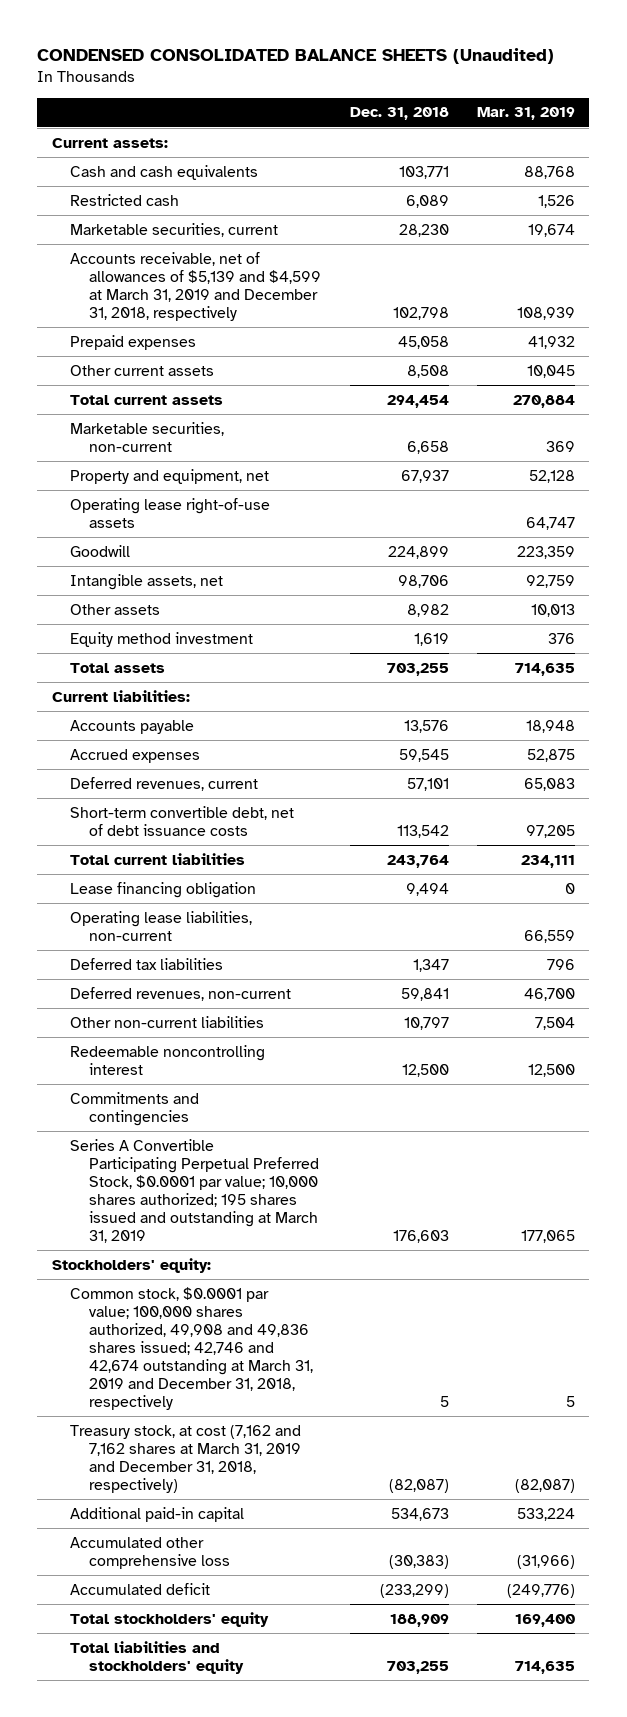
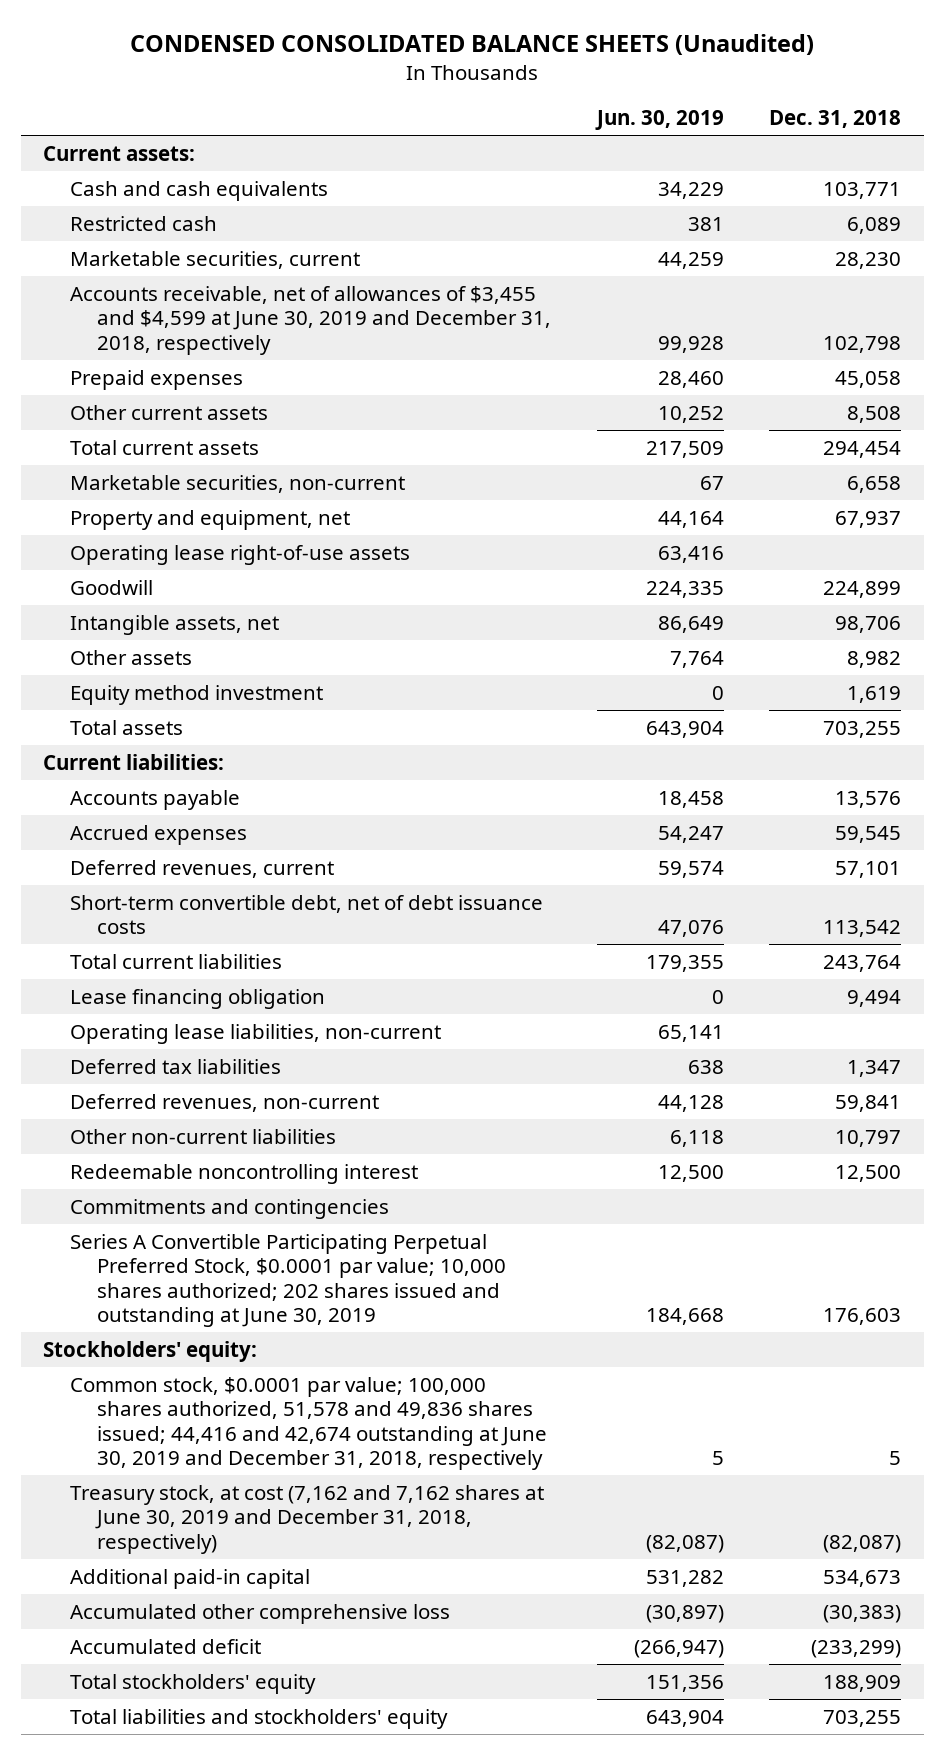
- | Dec. 31, 2018 | Mar. 31, 2019
+ | Jun. 30, 2019 | Dec. 31, 2018
- Accounts receivable, net of allowances of $5,139 and $4,599 at March 31, 2019 and December 31, 2018, respectively | 102,798 | 108,939
+ Accounts receivable, net of allowances of $3,455 and $4,599 at June 30, 2019 and December 31, 2018, respectively | 99,928 | 102,798
- Series A Convertible Participating Perpetual Preferred Stock, $0.0001 par value; 10,000 shares authorized; 195 shares issued and outstanding at March 31, 2019 | 176,603 | 177,065
+ Series A Convertible Participating Perpetual Preferred Stock, $0.0001 par value; 10,000 shares authorized; 202 shares issued and outstanding at June 30, 2019 | 184,668 | 176,603
- Common stock, $0.0001 par value; 100,000 shares authorized, 49,908 and 49,836 shares issued; 42,746 and 42,674 outstanding at March 31, 2019 and December 31, 2018, respectively | 5 | 5
- Treasury stock, at cost (7,162 and 7,162 shares at March 31, 2019 and December 31, 2018, respectively) | (82,087) | (82,087)
+ Common stock, $0.0001 par value; 100,000 shares authorized, 51,578 and 49,836 shares issued; 44,416 and 42,674 outstanding at June 30, 2019 and December 31, 2018, respectively | 5 | 5
+ Treasury stock, at cost (7,162 and 7,162 shares at June 30, 2019 and December 31, 2018, respectively) | (82,087) | (82,087)

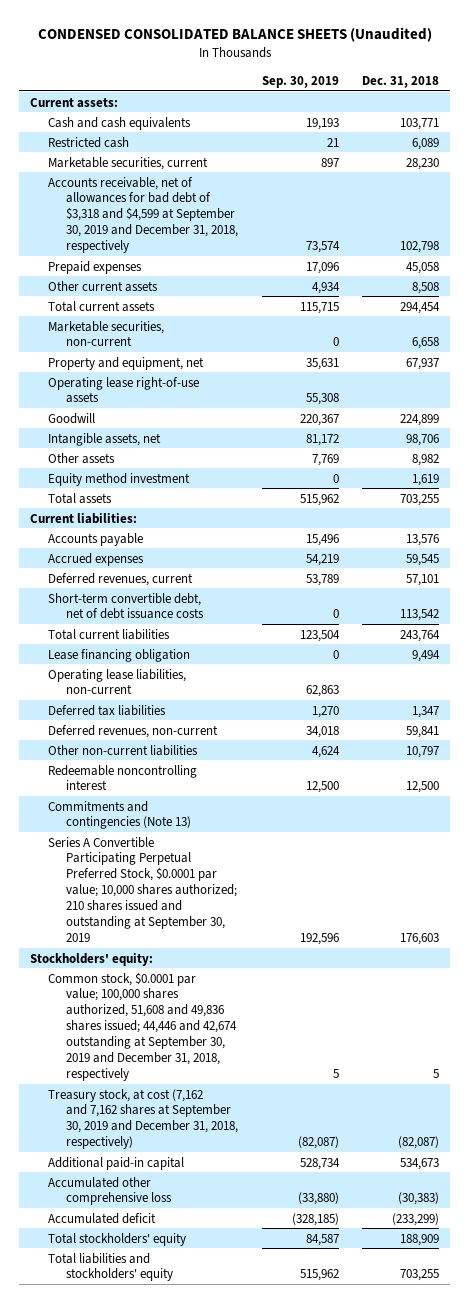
- | Jun. 30, 2019 | Dec. 31, 2018
+ | Sep. 30, 2019 | Dec. 31, 2018
- Accounts receivable, net of allowances of $3,455 and $4,599 at June 30, 2019 and December 31, 2018, respectively | 99,928 | 102,798
+ Accounts receivable, net of allowances for bad debt of $3,318 and $4,599 at September 30, 2019 and December 31, 2018, respectively | 73,574 | 102,798
- Commitments and contingencies
- Series A Convertible Participating Perpetual Preferred Stock, $0.0001 par value; 10,000 shares authorized; 202 shares issued and outstanding at June 30, 2019 | 184,668 | 176,603
+ Commitments and contingencies (Note 13)
+ Series A Convertible Participating Perpetual Preferred Stock, $0.0001 par value; 10,000 shares authorized; 210 shares issued and outstanding at September 30, 2019 | 192,596 | 176,603
- Common stock, $0.0001 par value; 100,000 shares authorized, 51,578 and 49,836 shares issued; 44,416 and 42,674 outstanding at June 30, 2019 and December 31, 2018, respectively | 5 | 5
- Treasury stock, at cost (7,162 and 7,162 shares at June 30, 2019 and December 31, 2018, respectively) | (82,087) | (82,087)
+ Common stock, $0.0001 par value; 100,000 shares authorized, 51,608 and 49,836 shares issued; 44,446 and 42,674 outstanding at September 30, 2019 and December 31, 2018, respectively | 5 | 5
+ Treasury stock, at cost (7,162 and 7,162 shares at September 30, 2019 and December 31, 2018, respectively) | (82,087) | (82,087)

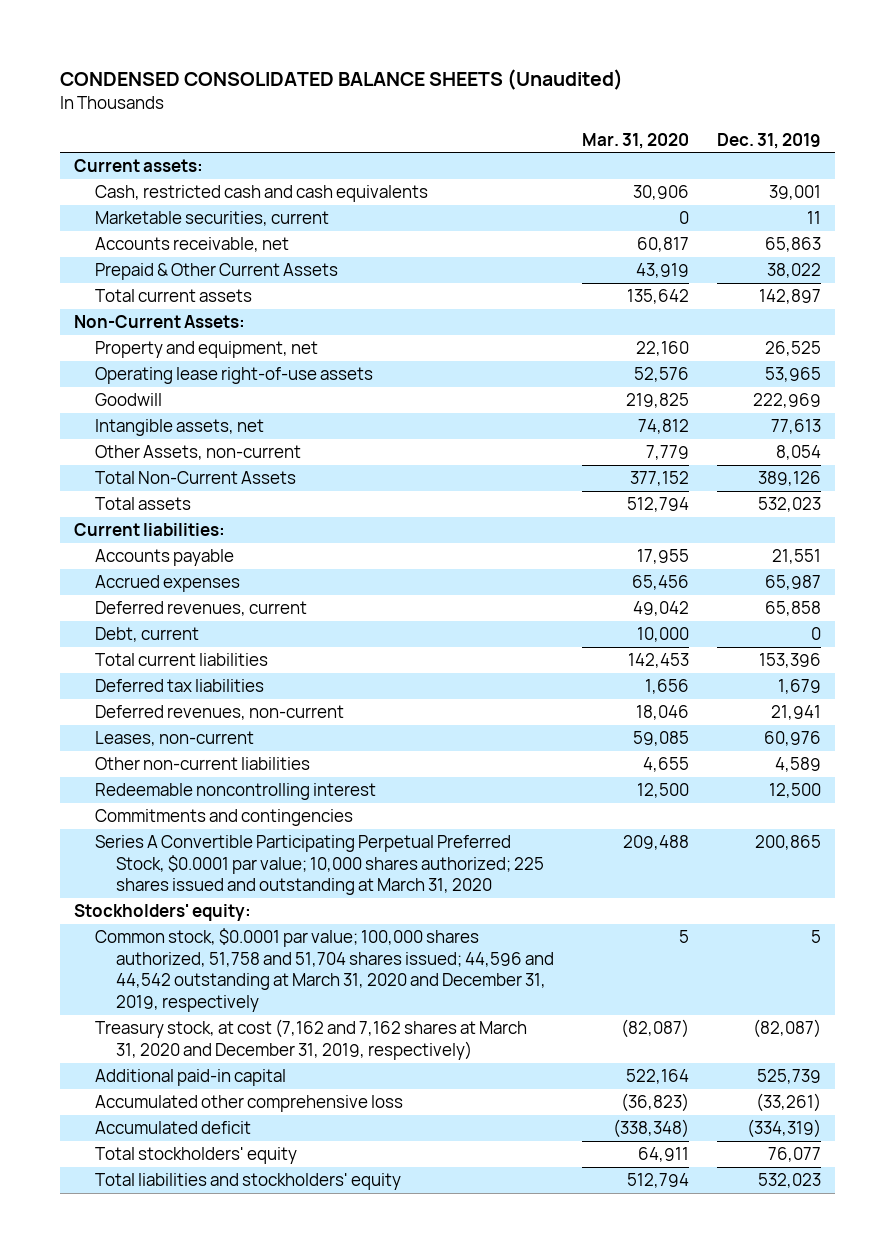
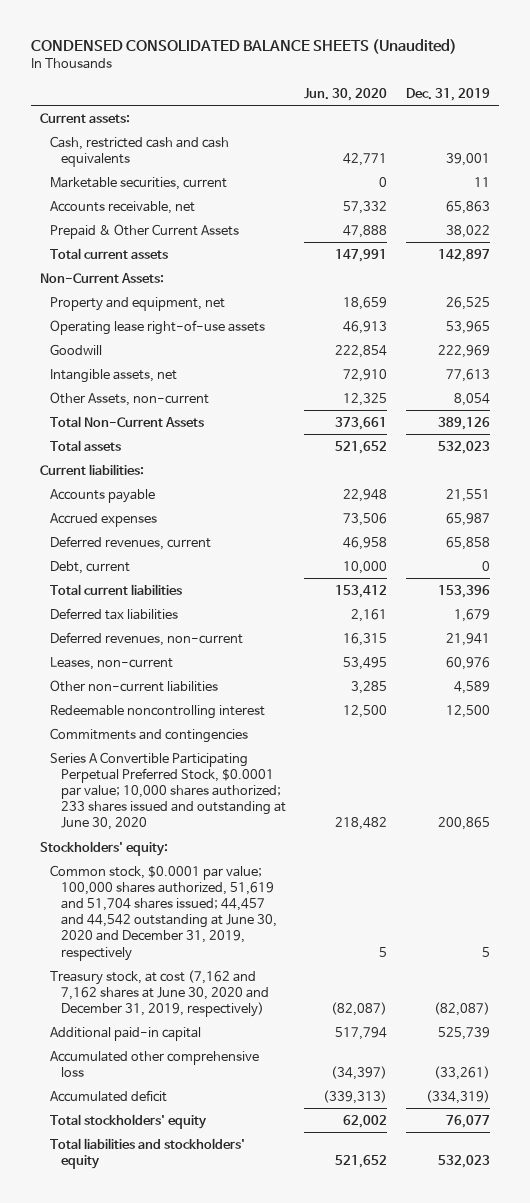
- | Mar. 31, 2020 | Dec. 31, 2019
+ | Jun. 30, 2020 | Dec. 31, 2019
- Series A Convertible Participating Perpetual Preferred Stock, $0.0001 par value; 10,000 shares authorized; 225 shares issued and outstanding at March 31, 2020 | 209,488 | 200,865
+ Series A Convertible Participating Perpetual Preferred Stock, $0.0001 par value; 10,000 shares authorized; 233 shares issued and outstanding at June 30, 2020 | 218,482 | 200,865
- Common stock, $0.0001 par value; 100,000 shares authorized, 51,758 and 51,704 shares issued; 44,596 and 44,542 outstanding at March 31, 2020 and December 31, 2019, respectively | 5 | 5
- Treasury stock, at cost (7,162 and 7,162 shares at March 31, 2020 and December 31, 2019, respectively) | (82,087) | (82,087)
+ Common stock, $0.0001 par value; 100,000 shares authorized, 51,619 and 51,704 shares issued; 44,457 and 44,542 outstanding at June 30, 2020 and December 31, 2019, respectively | 5 | 5
+ Treasury stock, at cost (7,162 and 7,162 shares at June 30, 2020 and December 31, 2019, respectively) | (82,087) | (82,087)

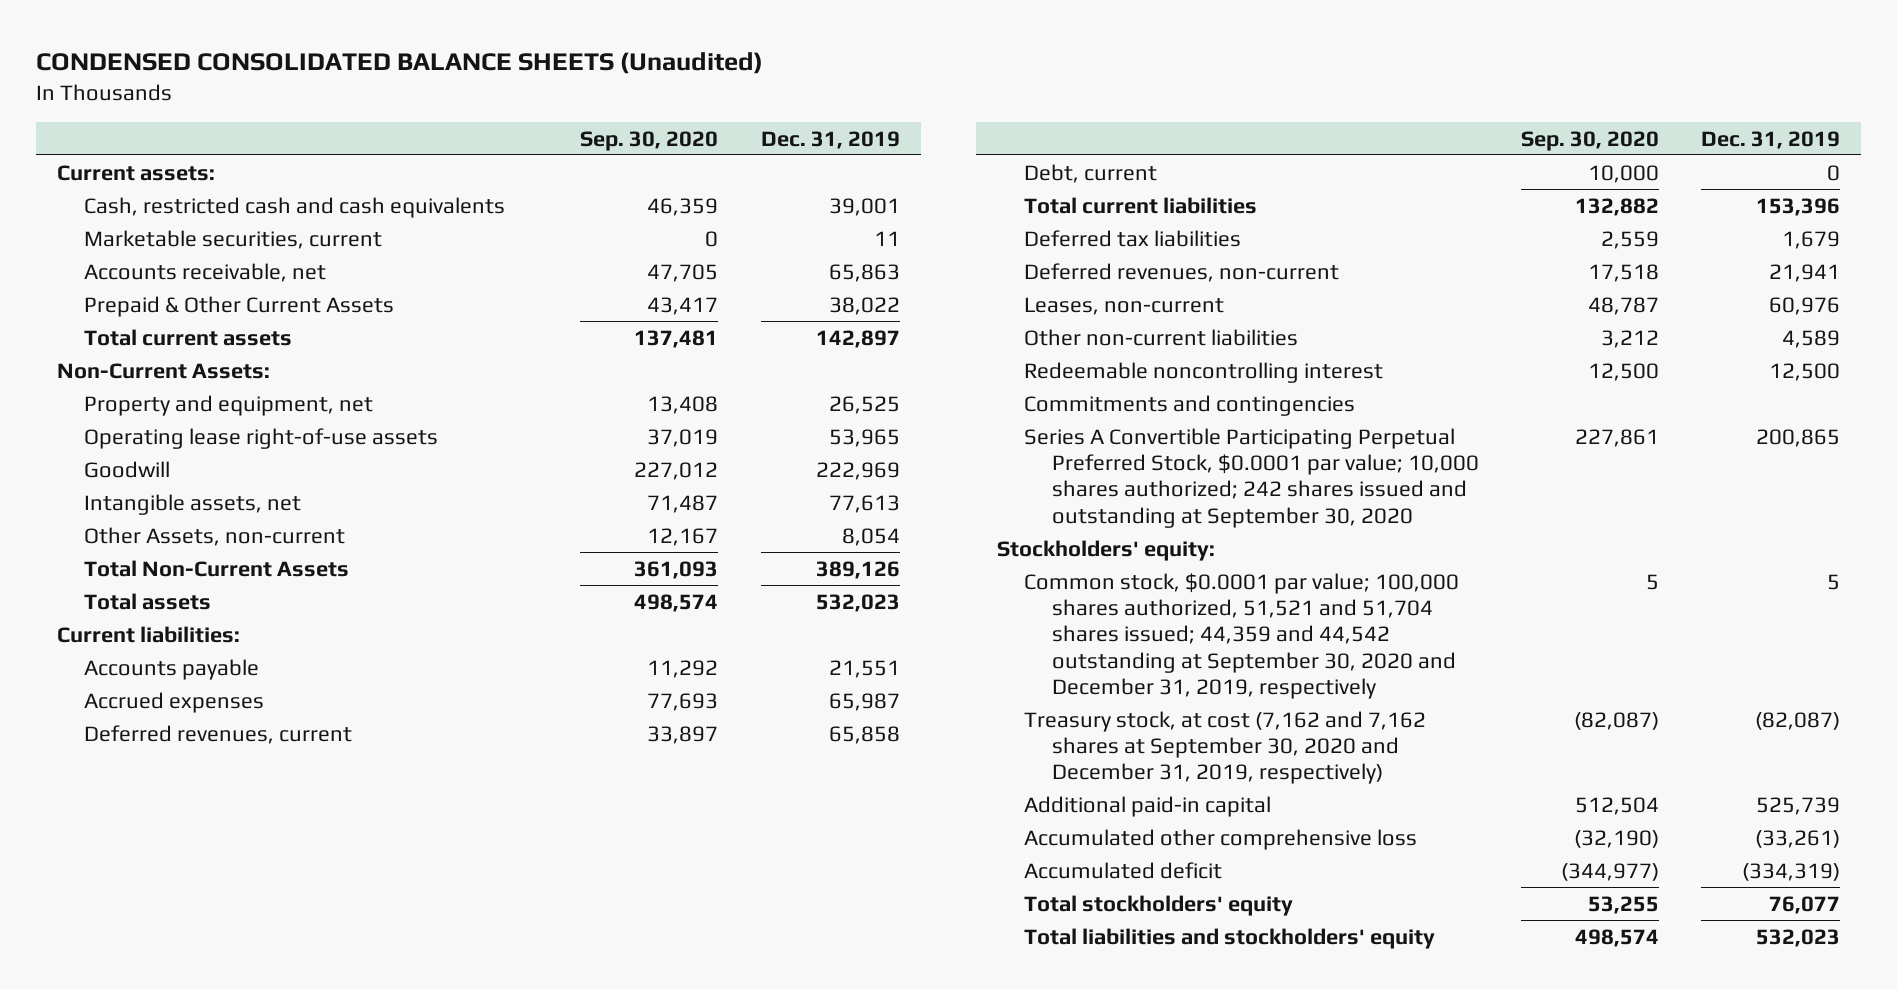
- | Jun. 30, 2020 | Dec. 31, 2019
+ | Sep. 30, 2020 | Dec. 31, 2019
- Series A Convertible Participating Perpetual Preferred Stock, $0.0001 par value; 10,000 shares authorized; 233 shares issued and outstanding at June 30, 2020 | 218,482 | 200,865
+ Series A Convertible Participating Perpetual Preferred Stock, $0.0001 par value; 10,000 shares authorized; 242 shares issued and outstanding at September 30, 2020 | 227,861 | 200,865
- Common stock, $0.0001 par value; 100,000 shares authorized, 51,619 and 51,704 shares issued; 44,457 and 44,542 outstanding at June 30, 2020 and December 31, 2019, respectively | 5 | 5
- Treasury stock, at cost (7,162 and 7,162 shares at June 30, 2020 and December 31, 2019, respectively) | (82,087) | (82,087)
+ Common stock, $0.0001 par value; 100,000 shares authorized, 51,521 and 51,704 shares issued; 44,359 and 44,542 outstanding at September 30, 2020 and December 31, 2019, respectively | 5 | 5
+ Treasury stock, at cost (7,162 and 7,162 shares at September 30, 2020 and December 31, 2019, respectively) | (82,087) | (82,087)

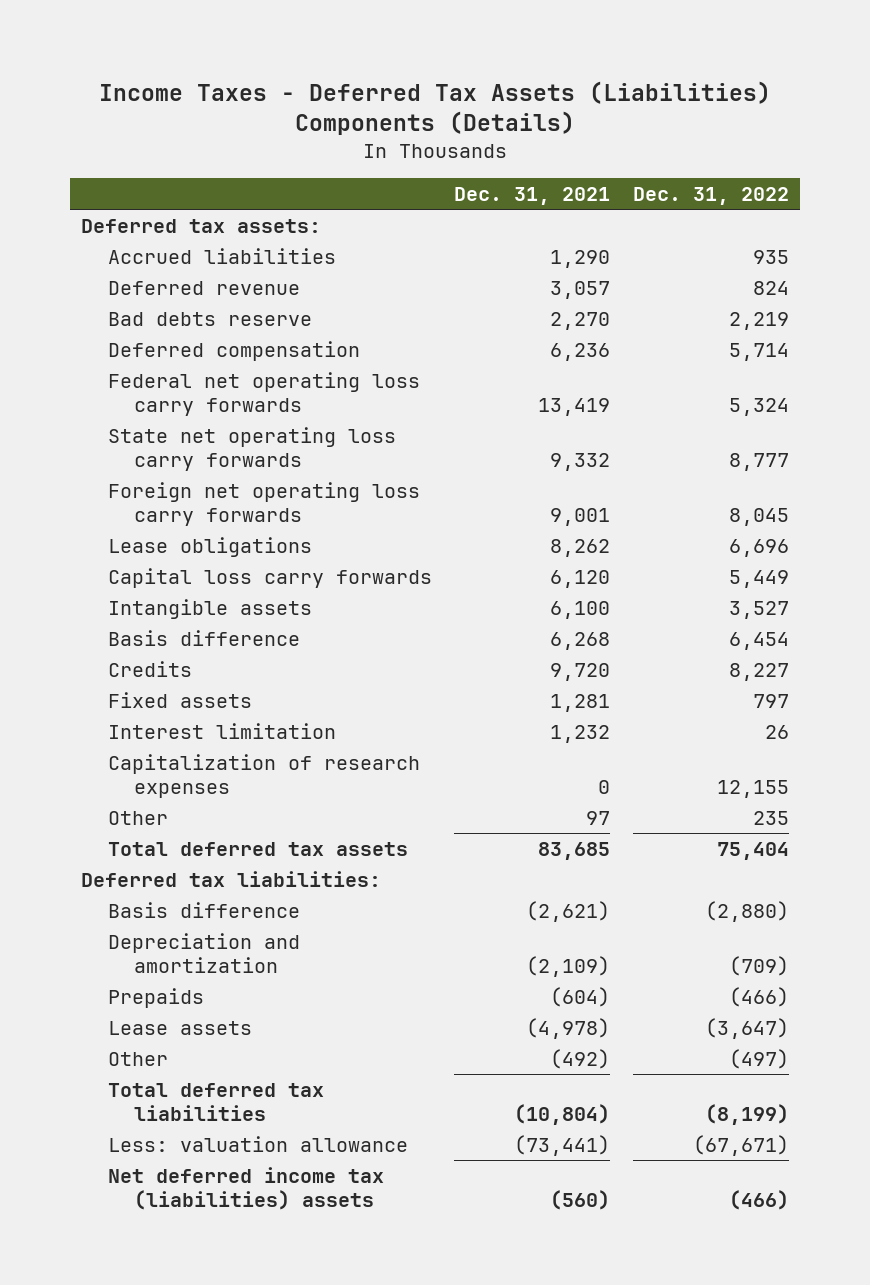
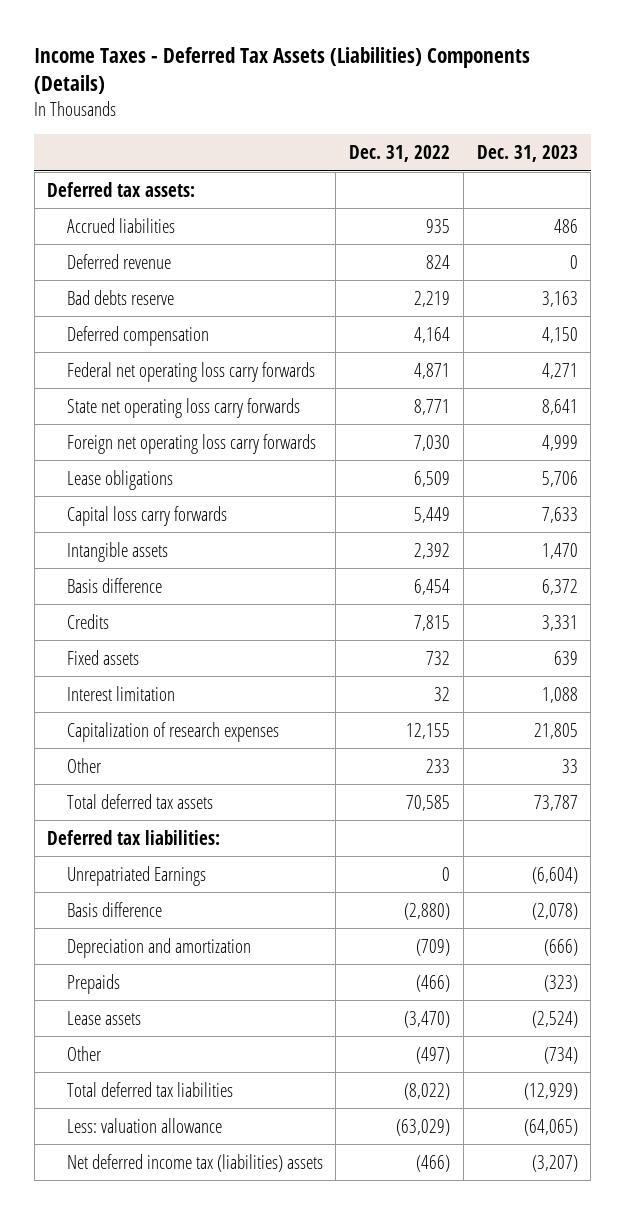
- | Dec. 31, 2021 | Dec. 31, 2022
+ | Dec. 31, 2022 | Dec. 31, 2023
- Deferred compensation | 6,236 | 5,714
- Federal net operating loss carry forwards | 13,419 | 5,324
- State net operating loss carry forwards | 9,332 | 8,777
- Foreign net operating loss carry forwards | 9,001 | 8,045
- Lease obligations | 8,262 | 6,696
+ Deferred compensation | 4,164 | 4,150
+ Federal net operating loss carry forwards | 4,871 | 4,271
+ State net operating loss carry forwards | 8,771 | 8,641
+ Foreign net operating loss carry forwards | 7,030 | 4,999
+ Lease obligations | 6,509 | 5,706
- Intangible assets | 6,100 | 3,527
+ Intangible assets | 2,392 | 1,470
- Credits | 9,720 | 8,227
- Fixed assets | 1,281 | 797
- Interest limitation | 1,232 | 26
+ Credits | 7,815 | 3,331
+ Fixed assets | 732 | 639
+ Interest limitation | 32 | 1,088
- Other | 97 | 235
- Total deferred tax assets | 83,685 | 75,404
+ Other | 233 | 33
+ Total deferred tax assets | 70,585 | 73,787
+ Unrepatriated Earnings | 0 | (6,604)
- Lease assets | (4,978) | (3,647)
+ Lease assets | (3,470) | (2,524)
- Total deferred tax liabilities | (10,804) | (8,199)
- Less: valuation allowance | (73,441) | (67,671)
+ Total deferred tax liabilities | (8,022) | (12,929)
+ Less: valuation allowance | (63,029) | (64,065)

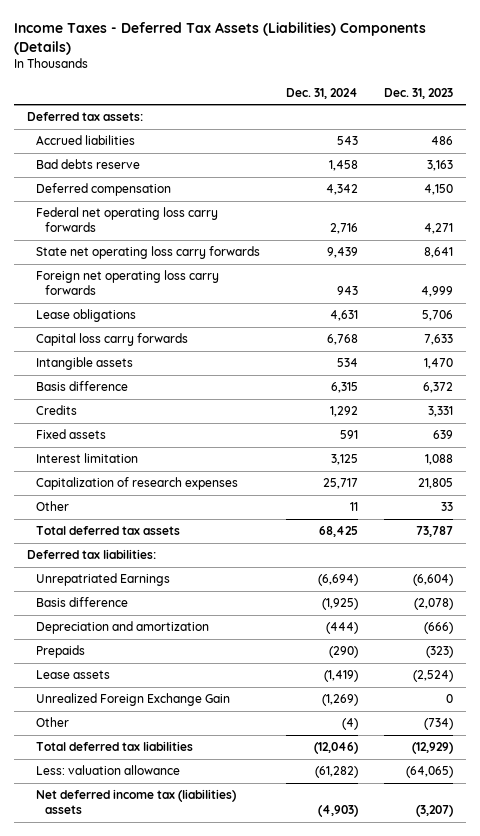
- | Dec. 31, 2022 | Dec. 31, 2023
+ | Dec. 31, 2024 | Dec. 31, 2023
- Deferred revenue | 824 | 0
+ Unrealized Foreign Exchange Gain | (1,269) | 0

